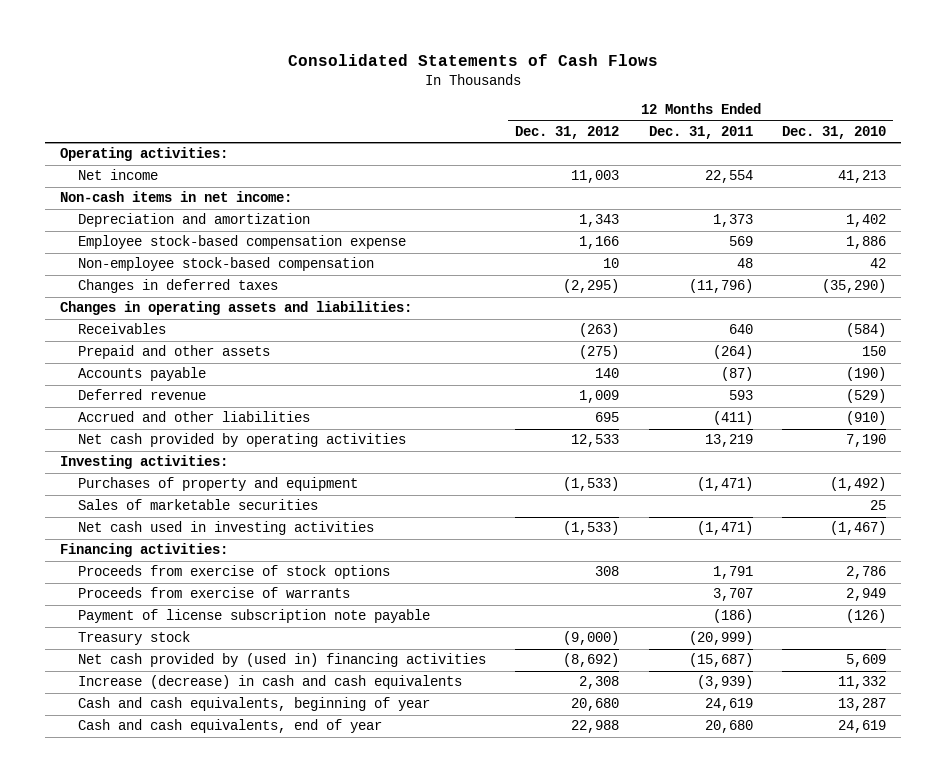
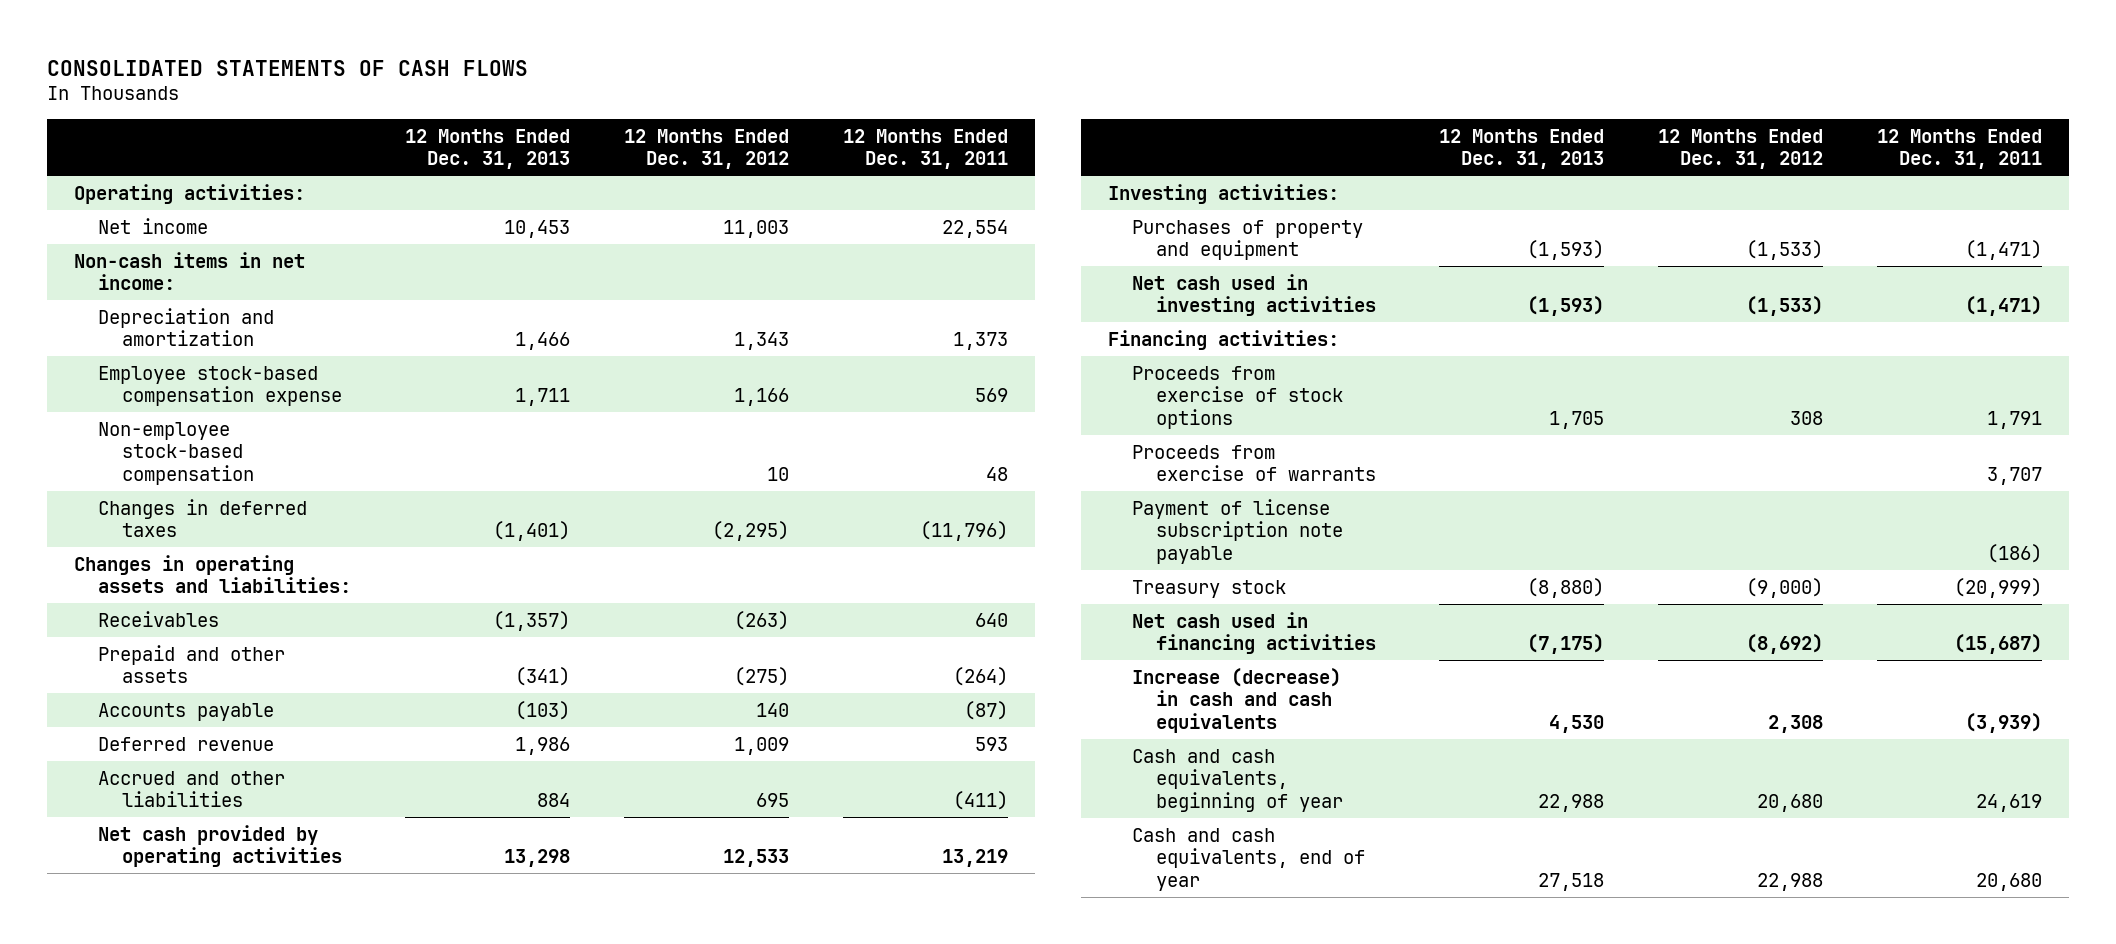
- Consolidated Statements of Cash Flows
+ CONSOLIDATED STATEMENTS OF CASH FLOWS
- | 12 Months Ended Dec. 31, 2012 | 12 Months Ended Dec. 31, 2011 | 12 Months Ended Dec. 31, 2010
+ | 12 Months Ended Dec. 31, 2013 | 12 Months Ended Dec. 31, 2012 | 12 Months Ended Dec. 31, 2011
- Sales of marketable securities | | | 25
- Net cash provided by (used in) financing activities | (8,692) | (15,687) | 5,609
+ Net cash used in financing activities | (7,175) | (8,692) | (15,687)

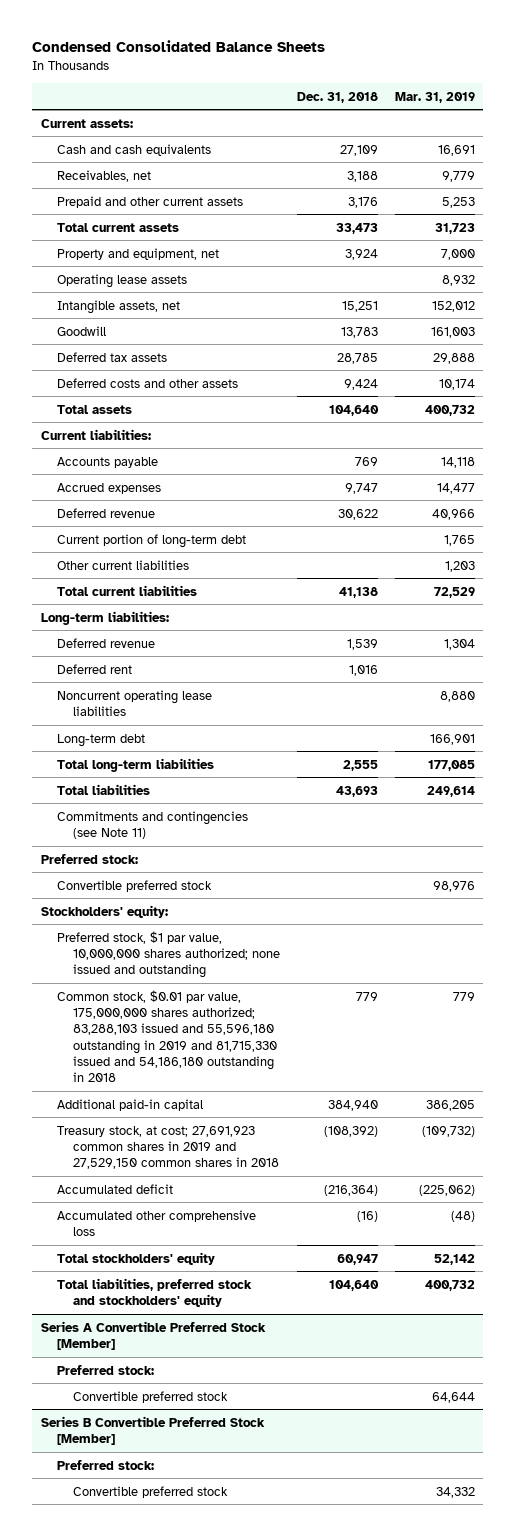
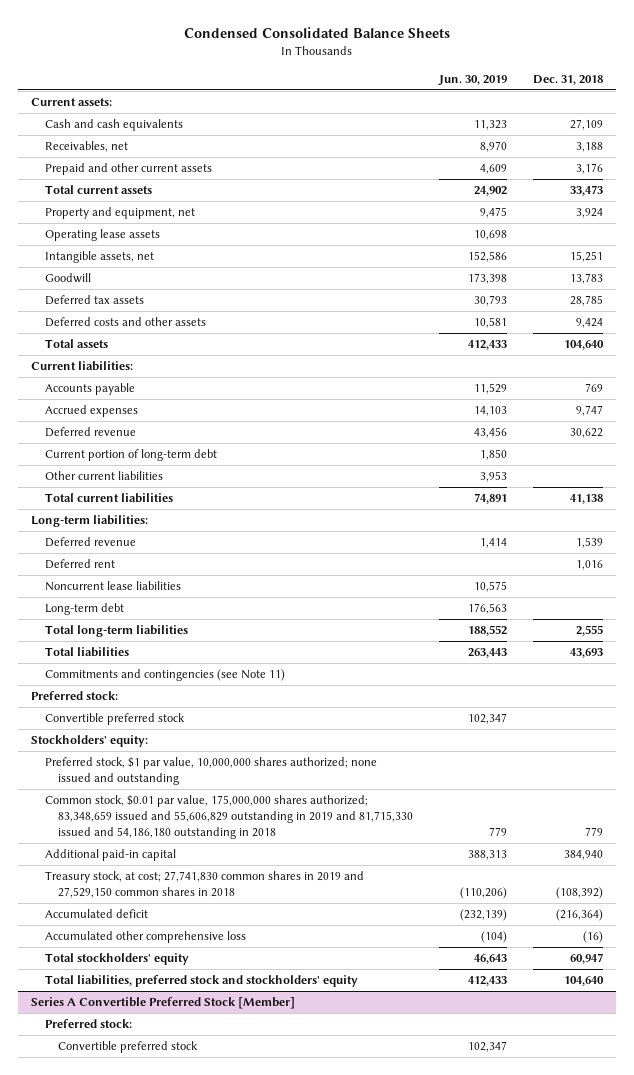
- | Dec. 31, 2018 | Mar. 31, 2019
+ | Jun. 30, 2019 | Dec. 31, 2018
- Noncurrent operating lease liabilities | | 8,880
+ Noncurrent lease liabilities | 10,575 |
- Common stock, $0.01 par value, 175,000,000 shares authorized; 83,288,103 issued and 55,596,180 outstanding in 2019 and 81,715,330 issued and 54,186,180 outstanding in 2018 | 779 | 779
+ Common stock, $0.01 par value, 175,000,000 shares authorized; 83,348,659 issued and 55,606,829 outstanding in 2019 and 81,715,330 issued and 54,186,180 outstanding in 2018 | 779 | 779
- Treasury stock, at cost; 27,691,923 common shares in 2019 and 27,529,150 common shares in 2018 | (108,392) | (109,732)
+ Treasury stock, at cost; 27,741,830 common shares in 2019 and 27,529,150 common shares in 2018 | (110,206) | (108,392)
- Series B Convertible Preferred Stock [Member]
- Preferred stock:
- Convertible preferred stock | | 34,332

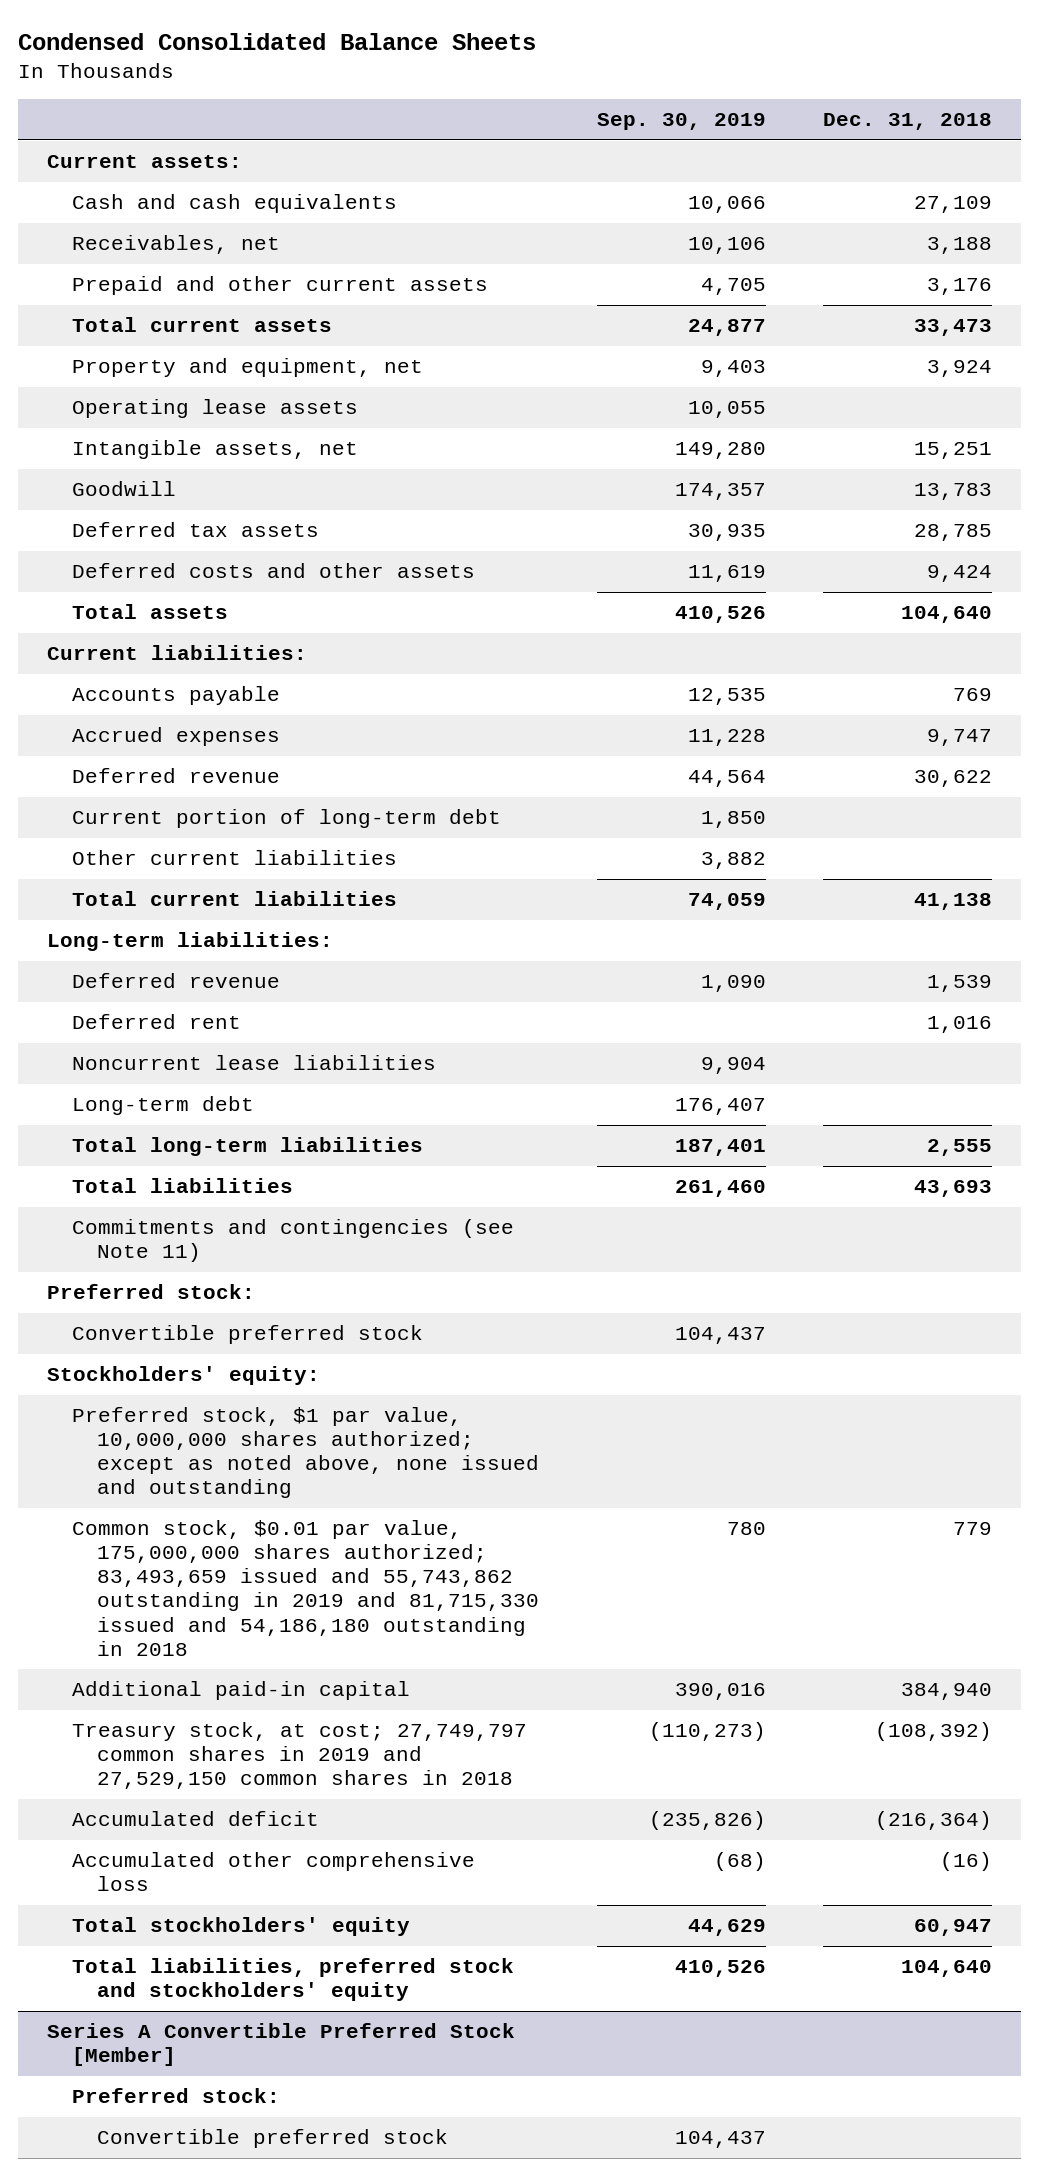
- | Jun. 30, 2019 | Dec. 31, 2018
+ | Sep. 30, 2019 | Dec. 31, 2018
- Preferred stock, $1 par value, 10,000,000 shares authorized; none issued and outstanding
- Common stock, $0.01 par value, 175,000,000 shares authorized; 83,348,659 issued and 55,606,829 outstanding in 2019 and 81,715,330 issued and 54,186,180 outstanding in 2018 | 779 | 779
+ Preferred stock, $1 par value, 10,000,000 shares authorized; except as noted above, none issued and outstanding
+ Common stock, $0.01 par value, 175,000,000 shares authorized; 83,493,659 issued and 55,743,862 outstanding in 2019 and 81,715,330 issued and 54,186,180 outstanding in 2018 | 780 | 779
- Treasury stock, at cost; 27,741,830 common shares in 2019 and 27,529,150 common shares in 2018 | (110,206) | (108,392)
+ Treasury stock, at cost; 27,749,797 common shares in 2019 and 27,529,150 common shares in 2018 | (110,273) | (108,392)

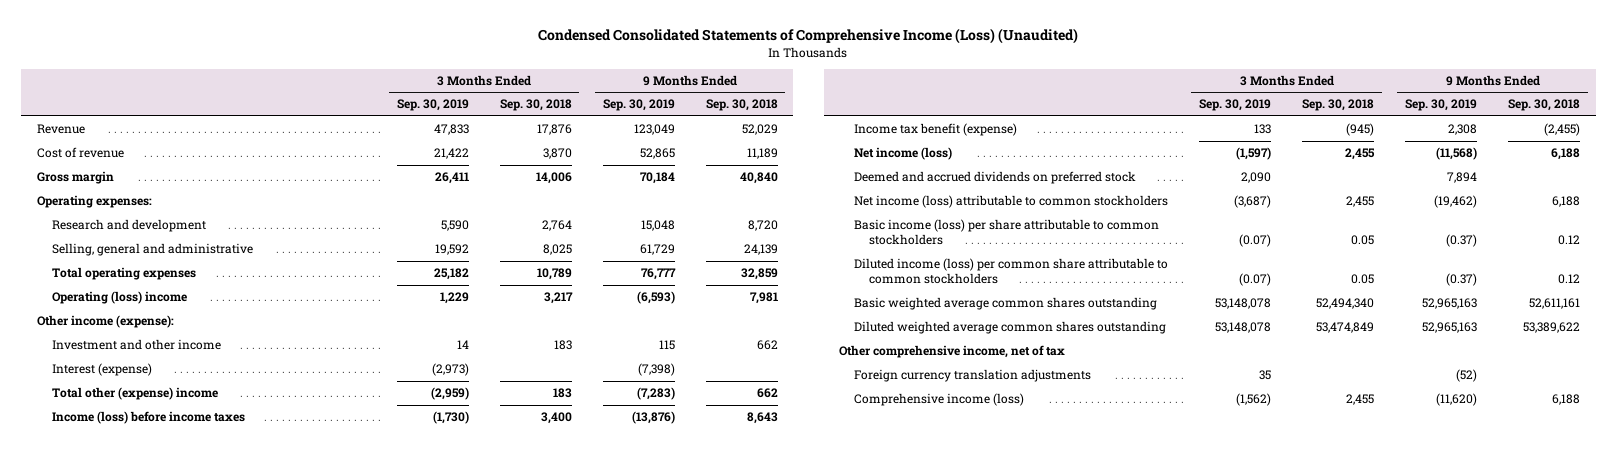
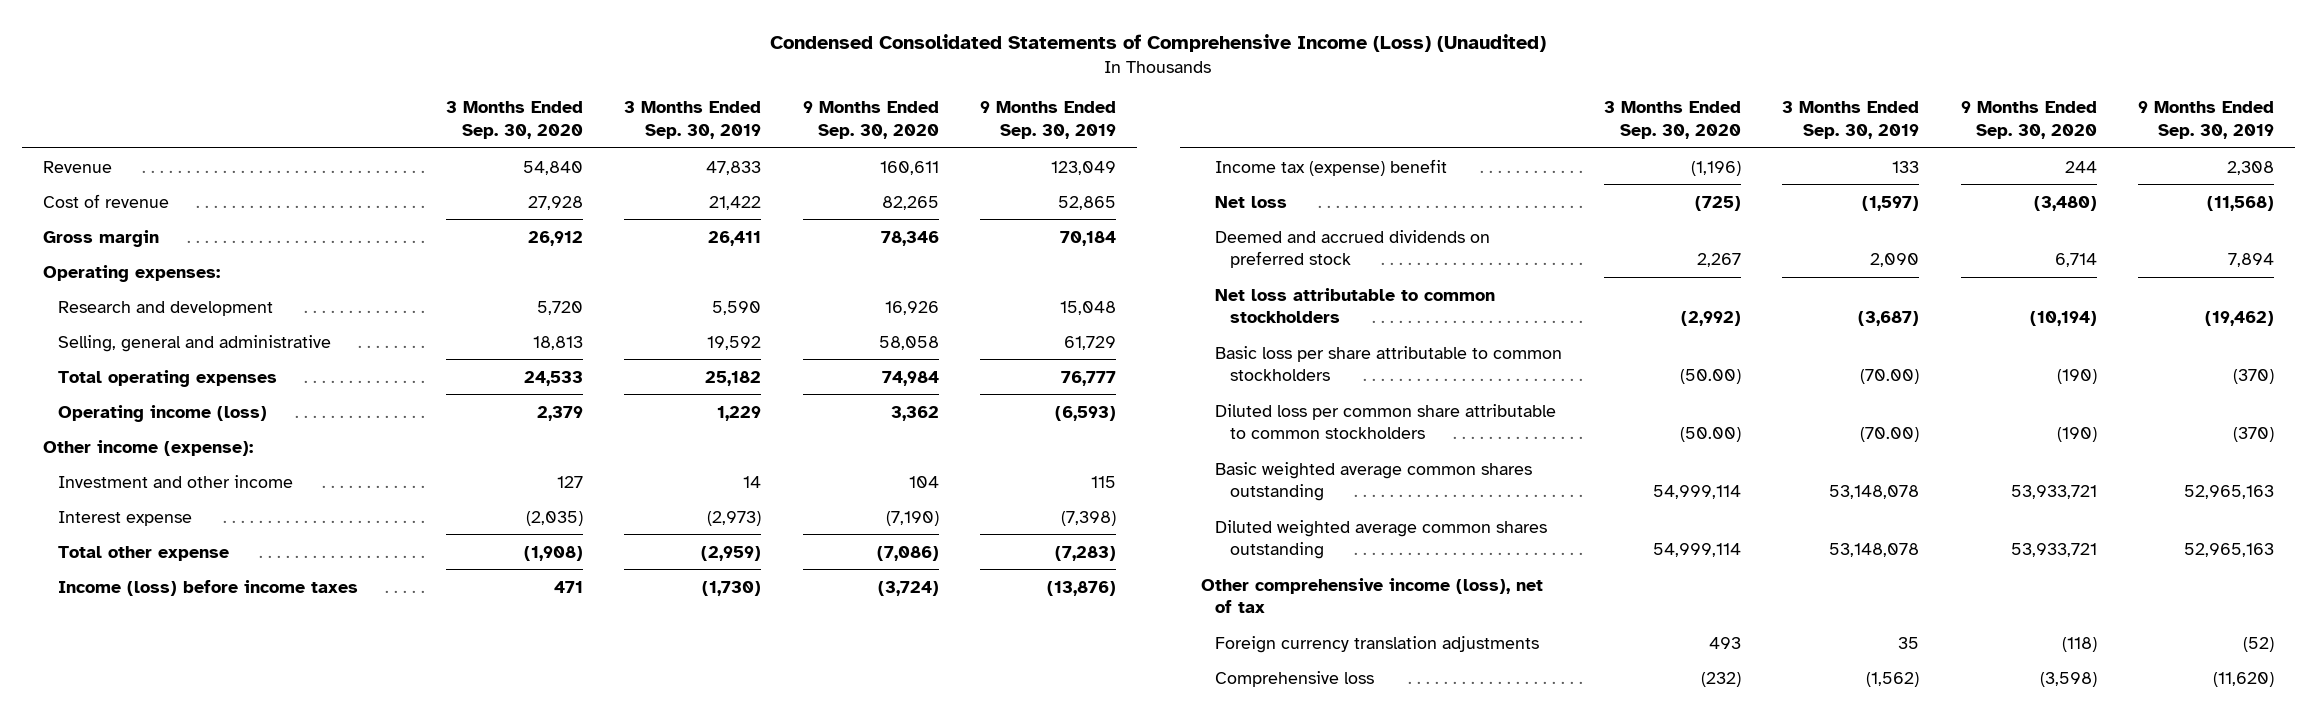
- | 3 Months Ended Sep. 30, 2019 | 3 Months Ended Sep. 30, 2018 | 9 Months Ended Sep. 30, 2019 | 9 Months Ended Sep. 30, 2018
+ | 3 Months Ended Sep. 30, 2020 | 3 Months Ended Sep. 30, 2019 | 9 Months Ended Sep. 30, 2020 | 9 Months Ended Sep. 30, 2019
- Operating (loss) income | 1,229 | 3,217 | (6,593) | 7,981
+ Operating income (loss) | 2,379 | 1,229 | 3,362 | (6,593)
- Interest (expense) | (2,973) | | (7,398) |
- Total other (expense) income | (2,959) | 183 | (7,283) | 662
+ Interest expense | (2,035) | (2,973) | (7,190) | (7,398)
+ Total other expense | (1,908) | (2,959) | (7,086) | (7,283)
- Income tax benefit (expense) | 133 | (945) | 2,308 | (2,455)
- Net income (loss) | (1,597) | 2,455 | (11,568) | 6,188
+ Income tax (expense) benefit | (1,196) | 133 | 244 | 2,308
+ Net loss | (725) | (1,597) | (3,480) | (11,568)
- Net income (loss) attributable to common stockholders | (3,687) | 2,455 | (19,462) | 6,188
- Basic income (loss) per share attributable to common stockholders | (0.07) | 0.05 | (0.37) | 0.12
- Diluted income (loss) per common share attributable to common stockholders | (0.07) | 0.05 | (0.37) | 0.12
+ Net loss attributable to common stockholders | (2,992) | (3,687) | (10,194) | (19,462)
+ Basic loss per share attributable to common stockholders | (50.00) | (70.00) | (190) | (370)
+ Diluted loss per common share attributable to common stockholders | (50.00) | (70.00) | (190) | (370)
- Other comprehensive income, net of tax
+ Other comprehensive income (loss), net of tax
- Comprehensive income (loss) | (1,562) | 2,455 | (11,620) | 6,188
+ Comprehensive loss | (232) | (1,562) | (3,598) | (11,620)

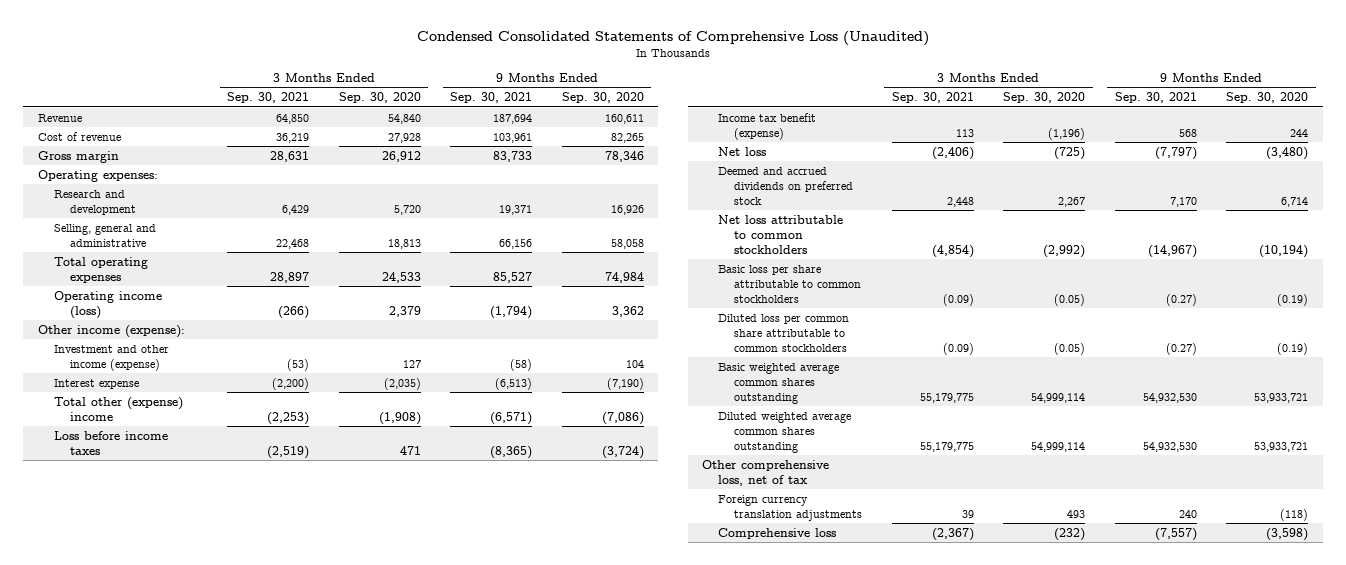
- Condensed Consolidated Statements of Comprehensive Income (Loss) (Unaudited)
+ Condensed Consolidated Statements of Comprehensive Loss (Unaudited)
- | 3 Months Ended Sep. 30, 2020 | 3 Months Ended Sep. 30, 2019 | 9 Months Ended Sep. 30, 2020 | 9 Months Ended Sep. 30, 2019
+ | 3 Months Ended Sep. 30, 2021 | 3 Months Ended Sep. 30, 2020 | 9 Months Ended Sep. 30, 2021 | 9 Months Ended Sep. 30, 2020
- Investment and other income | 127 | 14 | 104 | 115
+ Investment and other income (expense) | (53) | 127 | (58) | 104
- Total other expense | (1,908) | (2,959) | (7,086) | (7,283)
- Income (loss) before income taxes | 471 | (1,730) | (3,724) | (13,876)
- Income tax (expense) benefit | (1,196) | 133 | 244 | 2,308
+ Total other (expense) income | (2,253) | (1,908) | (6,571) | (7,086)
+ Loss before income taxes | (2,519) | 471 | (8,365) | (3,724)
+ Income tax benefit (expense) | 113 | (1,196) | 568 | 244
- Basic loss per share attributable to common stockholders | (50.00) | (70.00) | (190) | (370)
- Diluted loss per common share attributable to common stockholders | (50.00) | (70.00) | (190) | (370)
+ Basic loss per share attributable to common stockholders | (0.09) | (0.05) | (0.27) | (0.19)
+ Diluted loss per common share attributable to common stockholders | (0.09) | (0.05) | (0.27) | (0.19)
- Other comprehensive income (loss), net of tax
+ Other comprehensive loss, net of tax

